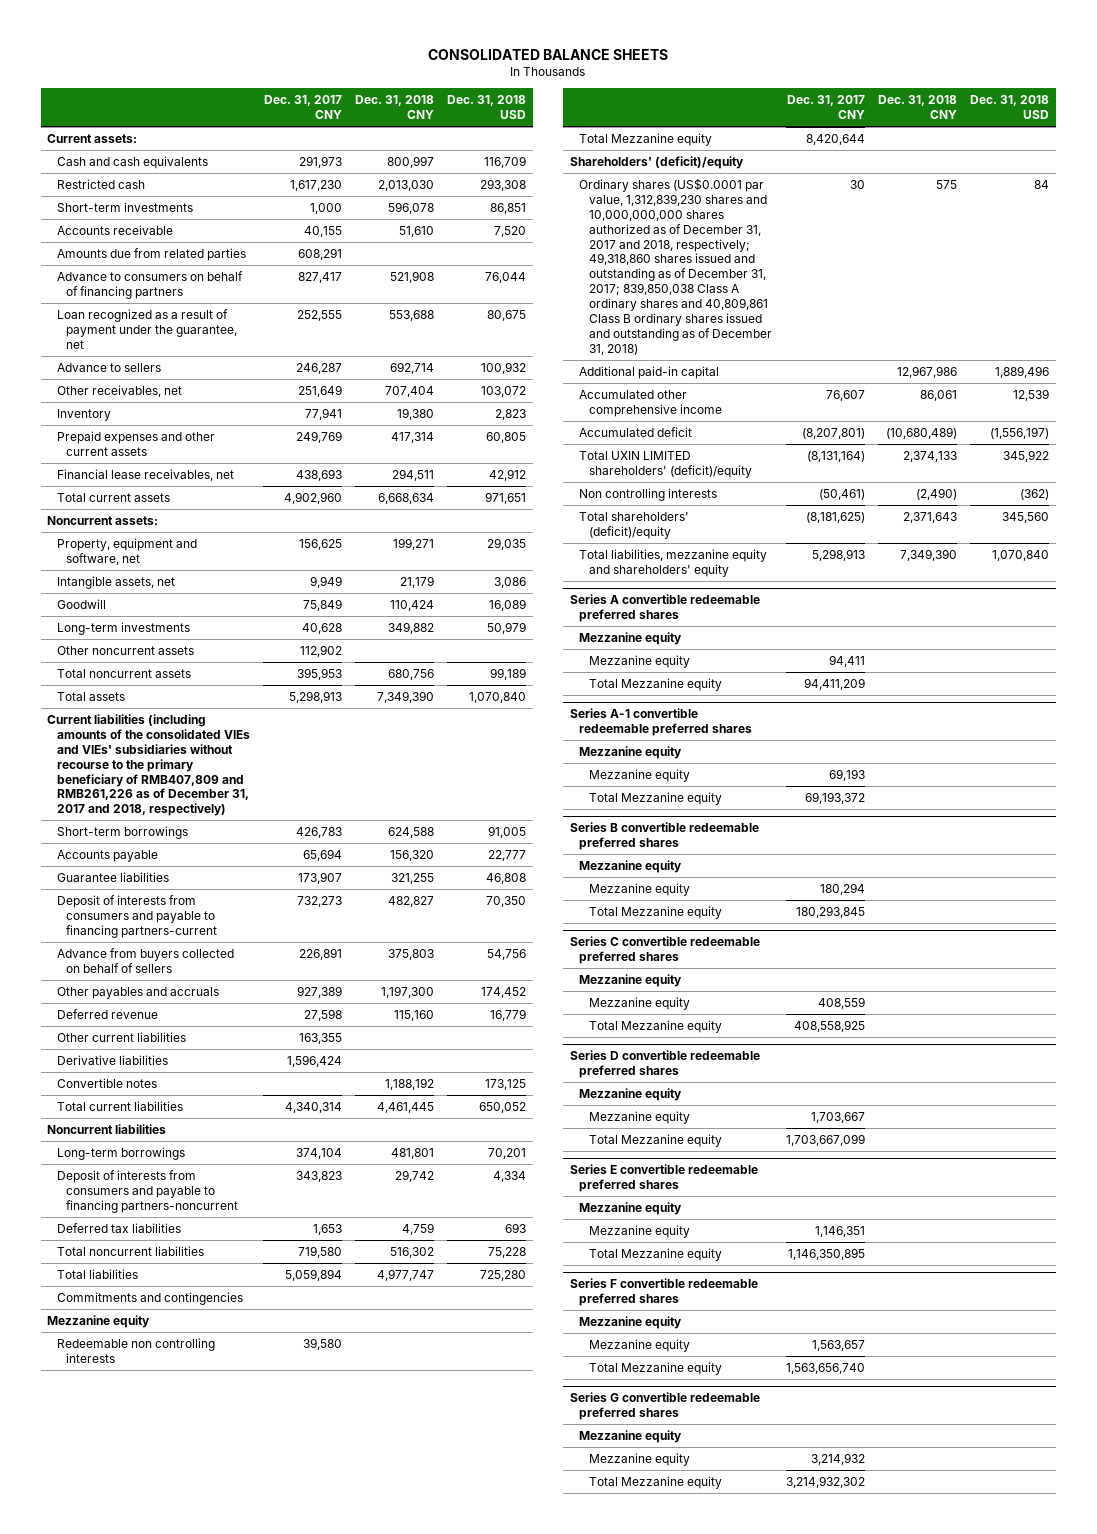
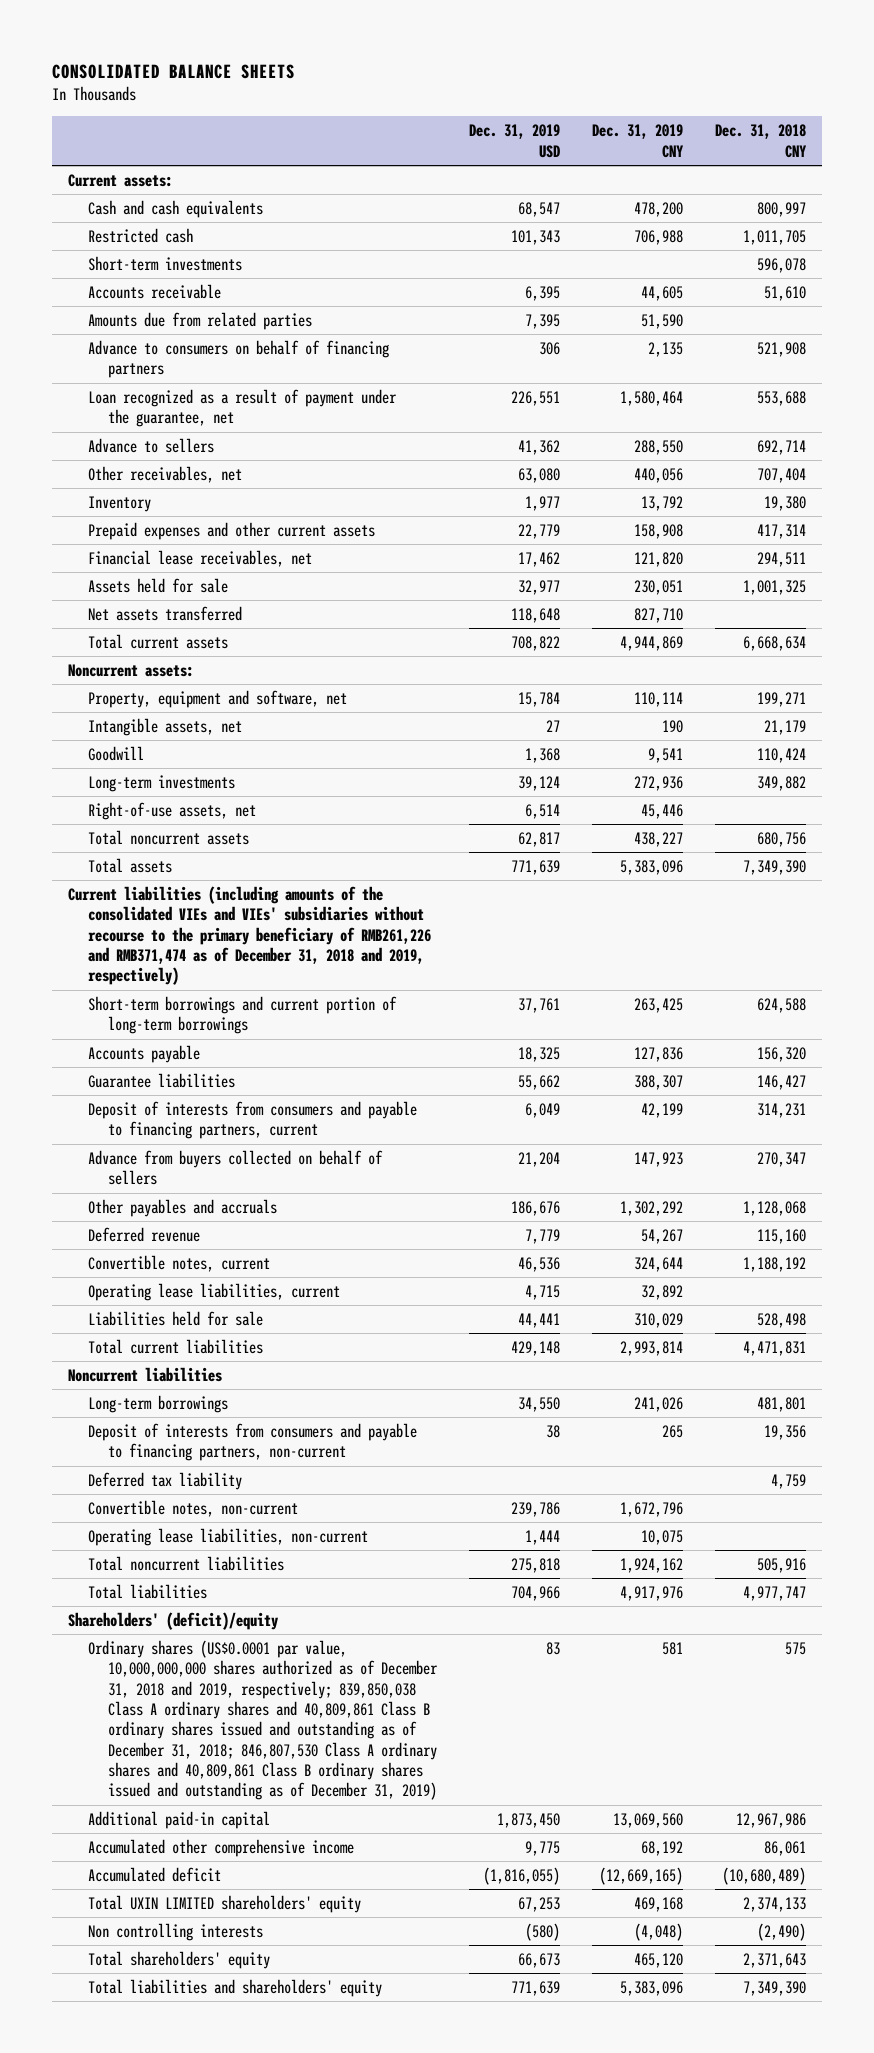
- | Dec. 31, 2017 CNY | Dec. 31, 2018 CNY | Dec. 31, 2018 USD
+ | Dec. 31, 2019 USD | Dec. 31, 2019 CNY | Dec. 31, 2018 CNY
- Restricted cash | 1,617,230 | 2,013,030 | 293,308
+ Restricted cash | 101,343 | 706,988 | 1,011,705
+ Assets held for sale | 32,977 | 230,051 | 1,001,325
+ Net assets transferred | 118,648 | 827,710 |
- Other noncurrent assets | 112,902 | |
+ Right-of-use assets, net | 6,514 | 45,446 |
- Current liabilities (including amounts of the consolidated VIEs and VIEs' subsidiaries without recourse to the primary beneficiary of RMB407,809 and RMB261,226 as of December 31, 2017 and 2018, respectively)
- Short-term borrowings | 426,783 | 624,588 | 91,005
+ Current liabilities (including amounts of the consolidated VIEs and VIEs' subsidiaries without recourse to the primary beneficiary of RMB261,226 and RMB371,474 as of December 31, 2018 and 2019, respectively)
+ Short-term borrowings and current portion of long-term borrowings | 37,761 | 263,425 | 624,588
- Guarantee liabilities | 173,907 | 321,255 | 46,808
- Deposit of interests from consumers and payable to financing partners-current | 732,273 | 482,827 | 70,350
- Advance from buyers collected on behalf of sellers | 226,891 | 375,803 | 54,756
- Other payables and accruals | 927,389 | 1,197,300 | 174,452
+ Guarantee liabilities | 55,662 | 388,307 | 146,427
+ Deposit of interests from consumers and payable to financing partners, current | 6,049 | 42,199 | 314,231
+ Advance from buyers collected on behalf of sellers | 21,204 | 147,923 | 270,347
+ Other payables and accruals | 186,676 | 1,302,292 | 1,128,068
- Other current liabilities | 163,355 | |
- Derivative liabilities | 1,596,424 | |
- Convertible notes | | 1,188,192 | 173,125
- Total current liabilities | 4,340,314 | 4,461,445 | 650,052
+ Convertible notes, current | 46,536 | 324,644 | 1,188,192
+ Operating lease liabilities, current | 4,715 | 32,892 |
+ Liabilities held for sale | 44,441 | 310,029 | 528,498
+ Total current liabilities | 429,148 | 2,993,814 | 4,471,831
- Deposit of interests from consumers and payable to financing partners-noncurrent | 343,823 | 29,742 | 4,334
- Deferred tax liabilities | 1,653 | 4,759 | 693
- Total noncurrent liabilities | 719,580 | 516,302 | 75,228
+ Deposit of interests from consumers and payable to financing partners, non-current | 38 | 265 | 19,356
+ Deferred tax liability | | | 4,759
+ Convertible notes, non-current | 239,786 | 1,672,796 |
+ Operating lease liabilities, non-current | 1,444 | 10,075 |
+ Total noncurrent liabilities | 275,818 | 1,924,162 | 505,916
- Commitments and contingencies
- Mezzanine equity
- Redeemable non controlling interests | 39,580 | |
- Total Mezzanine equity | 8,420,644 | |
- Ordinary shares (US$0.0001 par value, 1,312,839,230 shares and 10,000,000,000 shares authorized as of December 31, 2017 and 2018, respectively; 49,318,860 shares issued and outstanding as of December 31, 2017; 839,850,038 Class A ordinary shares and 40,809,861 Class B ordinary shares issued and outstanding as of December 31, 2018) | 30 | 575 | 84
+ Ordinary shares (US$0.0001 par value, 10,000,000,000 shares authorized as of December 31, 2018 and 2019, respectively; 839,850,038 Class A ordinary shares and 40,809,861 Class B ordinary shares issued and outstanding as of December 31, 2018; 846,807,530 Class A ordinary shares and 40,809,861 Class B ordinary shares issued and outstanding as of December 31, 2019) | 83 | 581 | 575
- Total UXIN LIMITED shareholders' (deficit)/equity | (8,131,164) | 2,374,133 | 345,922
+ Total UXIN LIMITED shareholders' equity | 67,253 | 469,168 | 2,374,133
- Total shareholders' (deficit)/equity | (8,181,625) | 2,371,643 | 345,560
- Total liabilities, mezzanine equity and shareholders' equity | 5,298,913 | 7,349,390 | 1,070,840
- Series A convertible redeemable preferred shares
- Mezzanine equity
- Mezzanine equity | 94,411 | |
- Total Mezzanine equity | 94,411,209 | |
- Series A-1 convertible redeemable preferred shares
- Mezzanine equity
- Mezzanine equity | 69,193 | |
- Total Mezzanine equity | 69,193,372 | |
- Series B convertible redeemable preferred shares
- Mezzanine equity
- Mezzanine equity | 180,294 | |
- Total Mezzanine equity | 180,293,845 | |
- Series C convertible redeemable preferred shares
- Mezzanine equity
- Mezzanine equity | 408,559 | |
- Total Mezzanine equity | 408,558,925 | |
- Series D convertible redeemable preferred shares
- Mezzanine equity
- Mezzanine equity | 1,703,667 | |
- Total Mezzanine equity | 1,703,667,099 | |
- Series E convertible redeemable preferred shares
- Mezzanine equity
- Mezzanine equity | 1,146,351 | |
- Total Mezzanine equity | 1,146,350,895 | |
- Series F convertible redeemable preferred shares
- Mezzanine equity
- Mezzanine equity | 1,563,657 | |
- Total Mezzanine equity | 1,563,656,740 | |
- Series G convertible redeemable preferred shares
- Mezzanine equity
- Mezzanine equity | 3,214,932 | |
- Total Mezzanine equity | 3,214,932,302 | |
+ Total shareholders' equity | 66,673 | 465,120 | 2,371,643
+ Total liabilities and shareholders' equity | 771,639 | 5,383,096 | 7,349,390

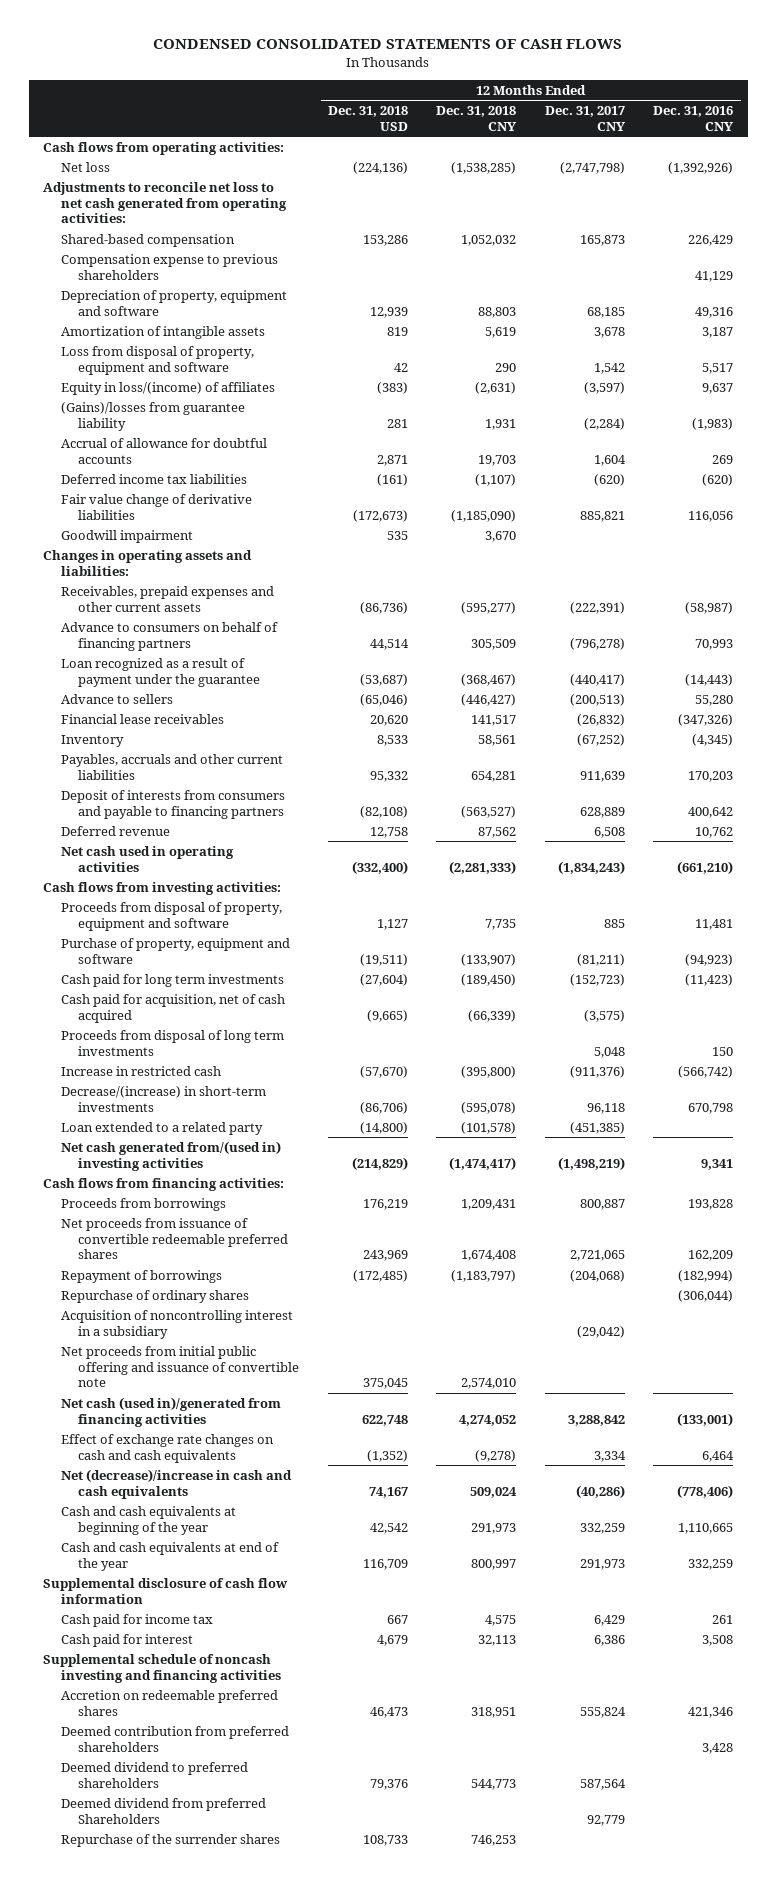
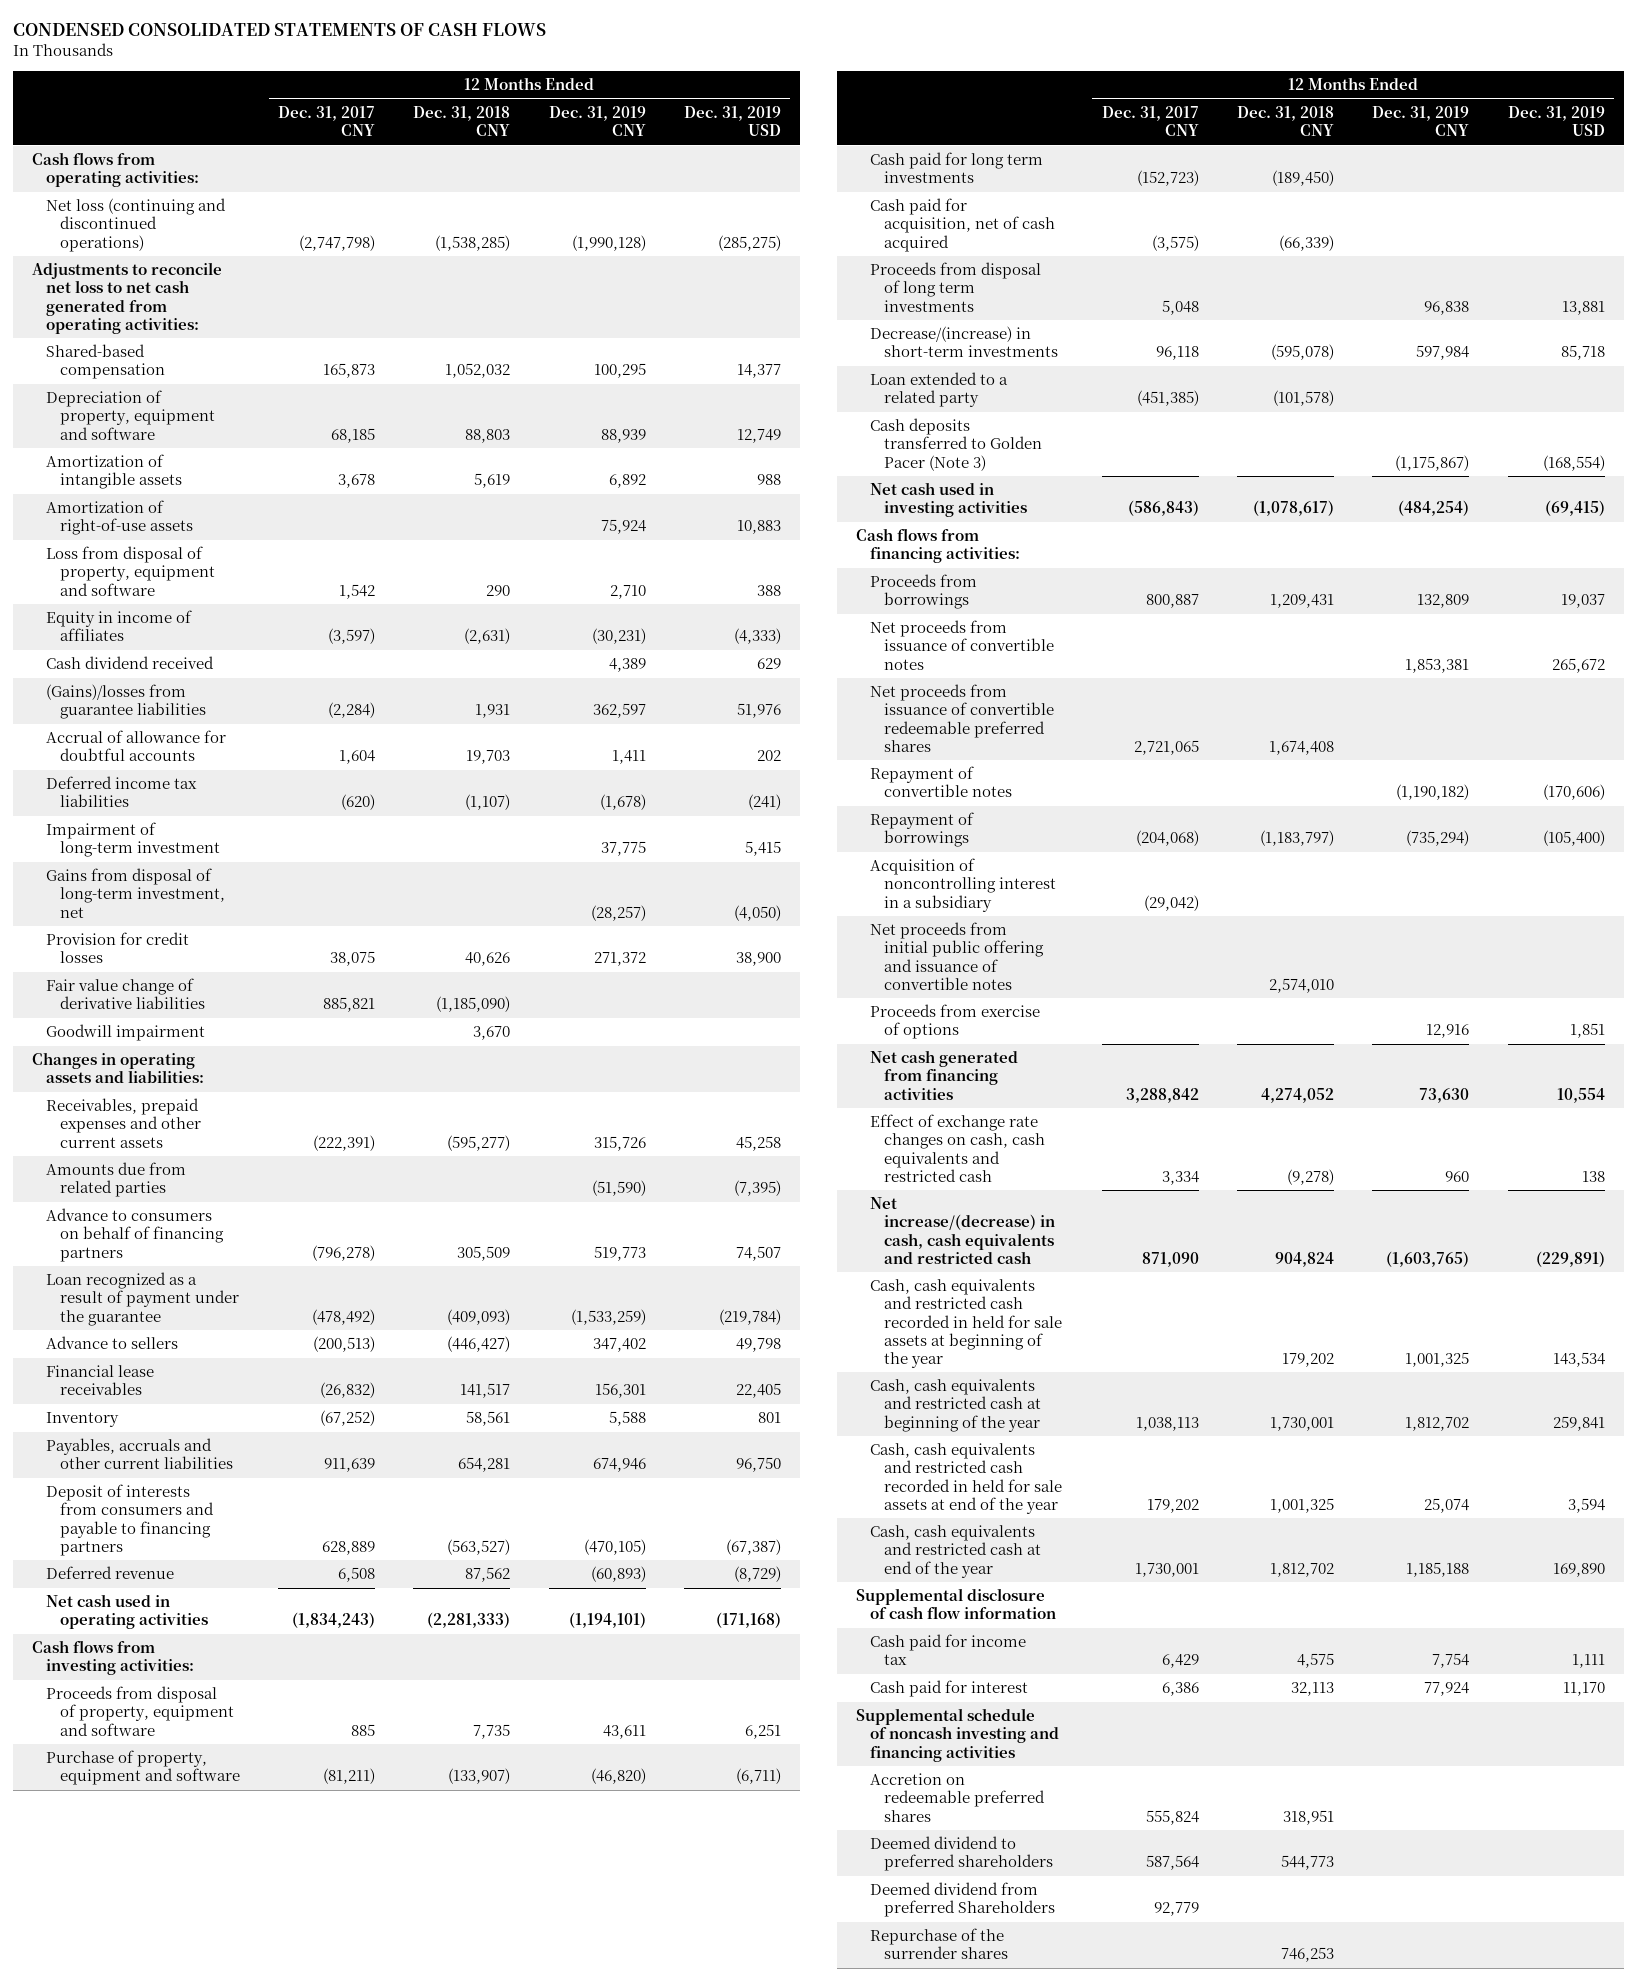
- | 12 Months Ended Dec. 31, 2018 USD | 12 Months Ended Dec. 31, 2018 CNY | 12 Months Ended Dec. 31, 2017 CNY | 12 Months Ended Dec. 31, 2016 CNY
+ | 12 Months Ended Dec. 31, 2017 CNY | 12 Months Ended Dec. 31, 2018 CNY | 12 Months Ended Dec. 31, 2019 CNY | 12 Months Ended Dec. 31, 2019 USD
- Net loss | (224,136) | (1,538,285) | (2,747,798) | (1,392,926)
+ Net loss (continuing and discontinued operations) | (2,747,798) | (1,538,285) | (1,990,128) | (285,275)
- Compensation expense to previous shareholders | | | | 41,129
+ Amortization of right-of-use assets | | | 75,924 | 10,883
- Equity in loss/(income) of affiliates | (383) | (2,631) | (3,597) | 9,637
- (Gains)/losses from guarantee liability | 281 | 1,931 | (2,284) | (1,983)
+ Equity in income of affiliates | (3,597) | (2,631) | (30,231) | (4,333)
+ Cash dividend received | | | 4,389 | 629
+ (Gains)/losses from guarantee liabilities | (2,284) | 1,931 | 362,597 | 51,976
+ Impairment of long-term investment | | | 37,775 | 5,415
+ Gains from disposal of long-term investment, net | | | (28,257) | (4,050)
+ Provision for credit losses | 38,075 | 40,626 | 271,372 | 38,900
+ Amounts due from related parties | | | (51,590) | (7,395)
- Loan recognized as a result of payment under the guarantee | (53,687) | (368,467) | (440,417) | (14,443)
+ Loan recognized as a result of payment under the guarantee | (478,492) | (409,093) | (1,533,259) | (219,784)
- Increase in restricted cash | (57,670) | (395,800) | (911,376) | (566,742)
- Net cash generated from/(used in) investing activities | (214,829) | (1,474,417) | (1,498,219) | 9,341
+ Cash deposits transferred to Golden Pacer (Note 3) | | | (1,175,867) | (168,554)
+ Net cash used in investing activities | (586,843) | (1,078,617) | (484,254) | (69,415)
+ Net proceeds from issuance of convertible notes | | | 1,853,381 | 265,672
+ Repayment of convertible notes | | | (1,190,182) | (170,606)
- Repurchase of ordinary shares | | | | (306,044)
- Net proceeds from initial public offering and issuance of convertible note | 375,045 | 2,574,010 | |
- Net cash (used in)/generated from financing activities | 622,748 | 4,274,052 | 3,288,842 | (133,001)
- Effect of exchange rate changes on cash and cash equivalents | (1,352) | (9,278) | 3,334 | 6,464
- Net (decrease)/increase in cash and cash equivalents | 74,167 | 509,024 | (40,286) | (778,406)
- Cash and cash equivalents at beginning of the year | 42,542 | 291,973 | 332,259 | 1,110,665
- Cash and cash equivalents at end of the year | 116,709 | 800,997 | 291,973 | 332,259
+ Net proceeds from initial public offering and issuance of convertible notes | | 2,574,010 | |
+ Proceeds from exercise of options | | | 12,916 | 1,851
+ Net cash generated from financing activities | 3,288,842 | 4,274,052 | 73,630 | 10,554
+ Effect of exchange rate changes on cash, cash equivalents and restricted cash | 3,334 | (9,278) | 960 | 138
+ Net increase/(decrease) in cash, cash equivalents and restricted cash | 871,090 | 904,824 | (1,603,765) | (229,891)
+ Cash, cash equivalents and restricted cash recorded in held for sale assets at beginning of the year | | 179,202 | 1,001,325 | 143,534
+ Cash, cash equivalents and restricted cash at beginning of the year | 1,038,113 | 1,730,001 | 1,812,702 | 259,841
+ Cash, cash equivalents and restricted cash recorded in held for sale assets at end of the year | 179,202 | 1,001,325 | 25,074 | 3,594
+ Cash, cash equivalents and restricted cash at end of the year | 1,730,001 | 1,812,702 | 1,185,188 | 169,890
- Deemed contribution from preferred shareholders | | | | 3,428

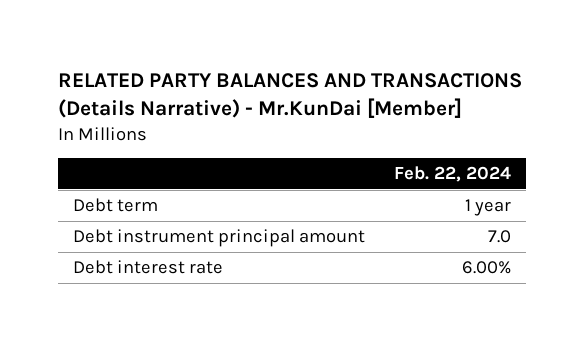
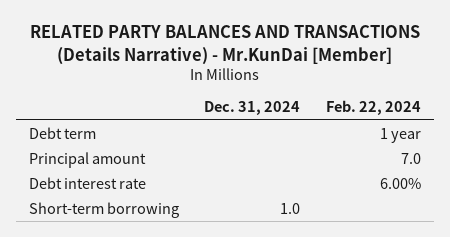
- | Feb. 22, 2024
+ | Dec. 31, 2024 | Feb. 22, 2024
- Debt instrument principal amount | 7.0
+ Principal amount | | 7.0
+ Short-term borrowing | 1.0 |

